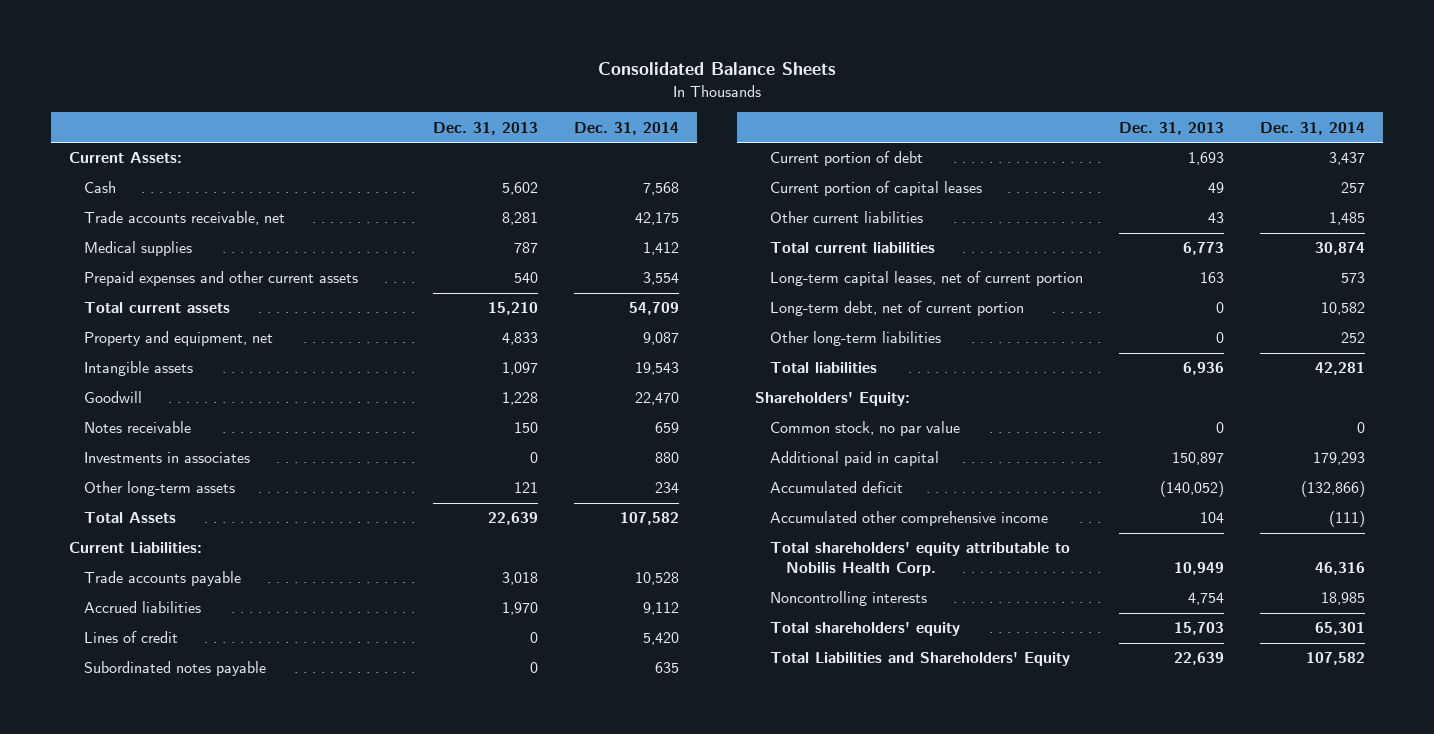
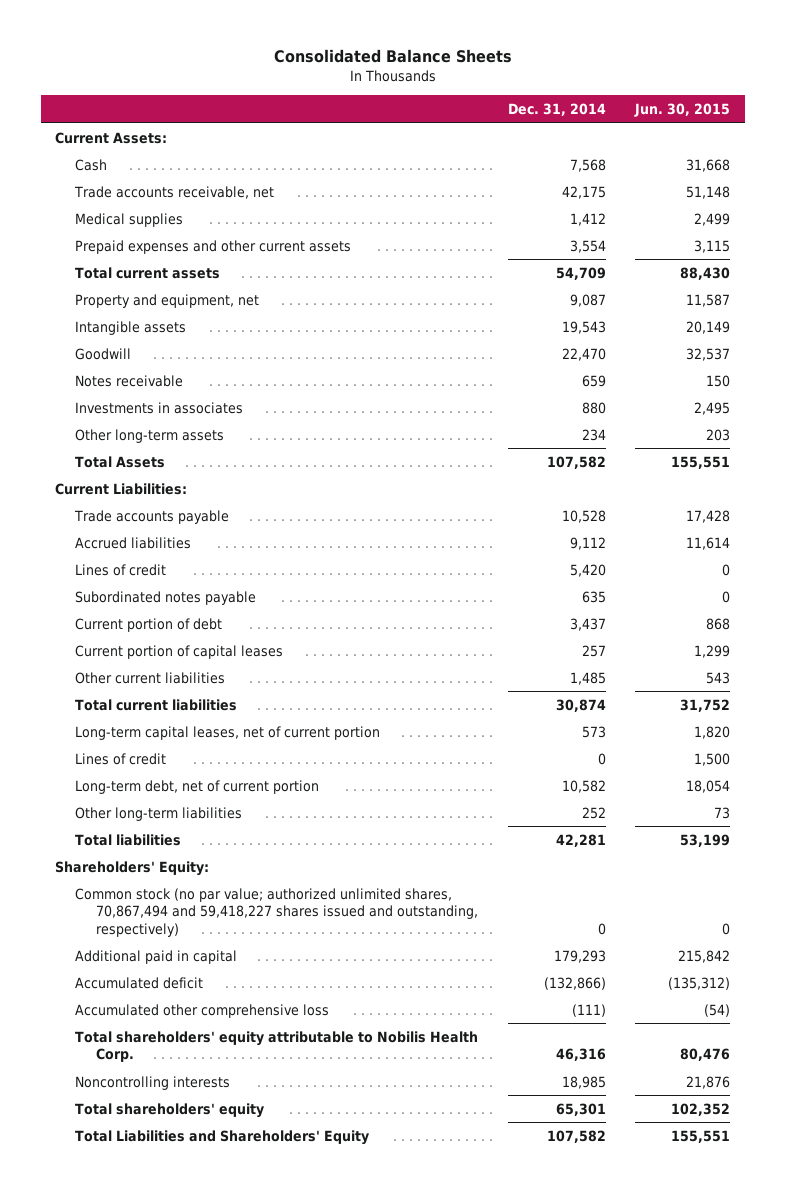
- | Dec. 31, 2013 | Dec. 31, 2014
+ | Dec. 31, 2014 | Jun. 30, 2015
+ Lines of credit | 0 | 1,500
- Common stock, no par value | 0 | 0
+ Common stock (no par value; authorized unlimited shares, 70,867,494 and 59,418,227 shares issued and outstanding, respectively) | 0 | 0
- Accumulated other comprehensive income | 104 | (111)
+ Accumulated other comprehensive loss | (111) | (54)

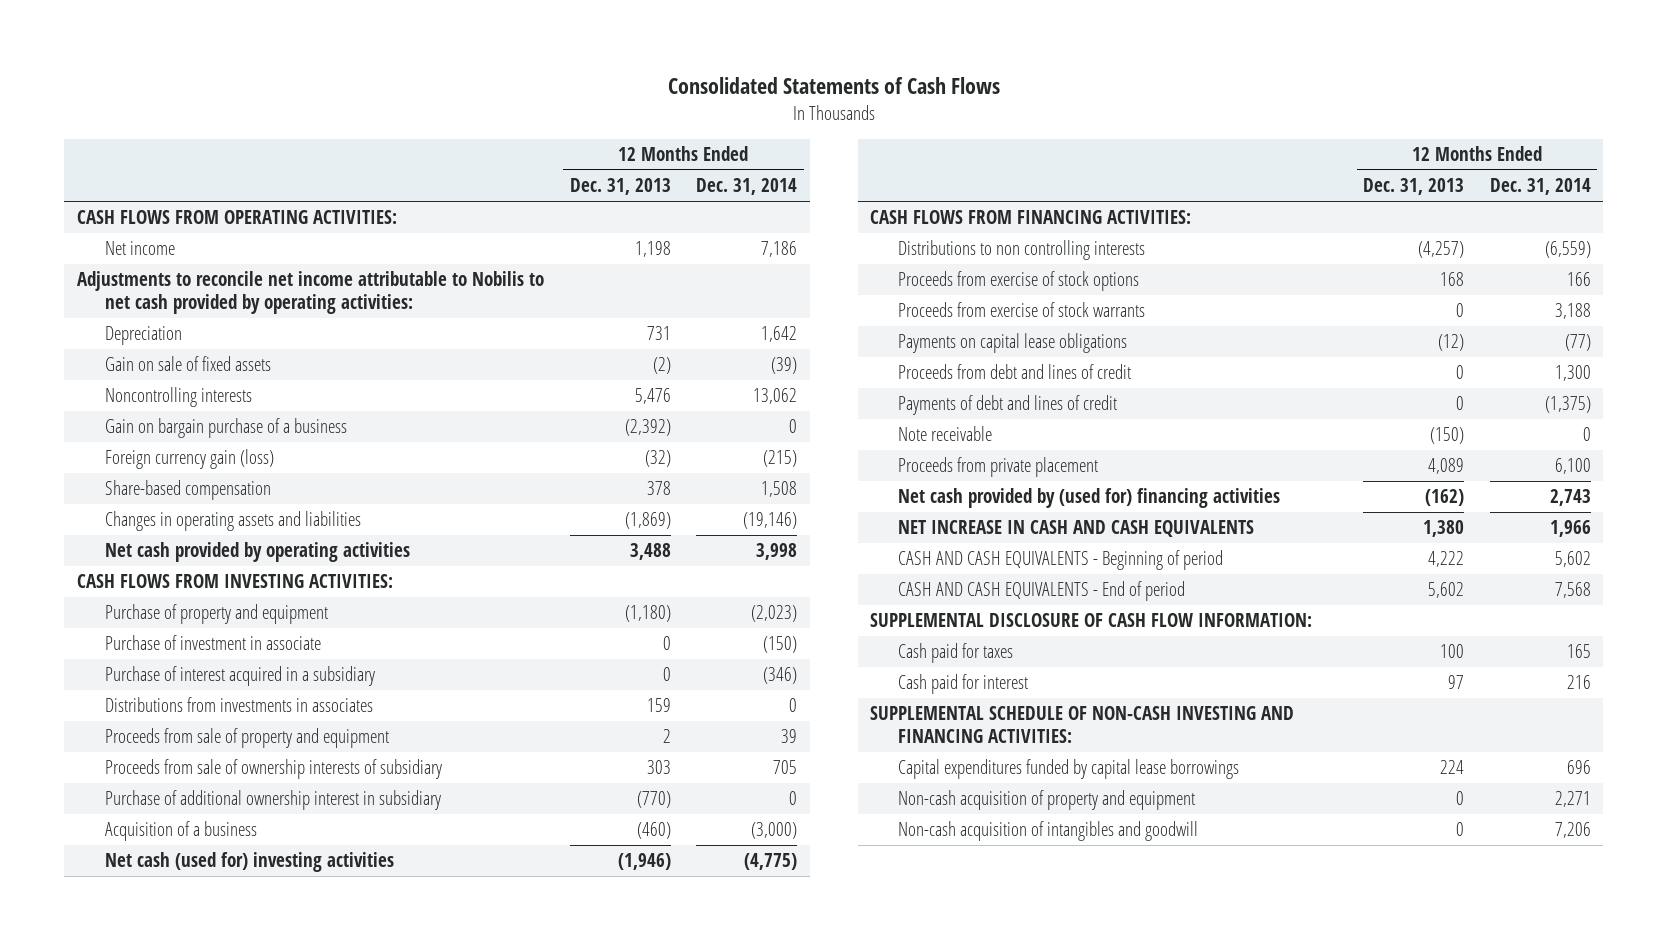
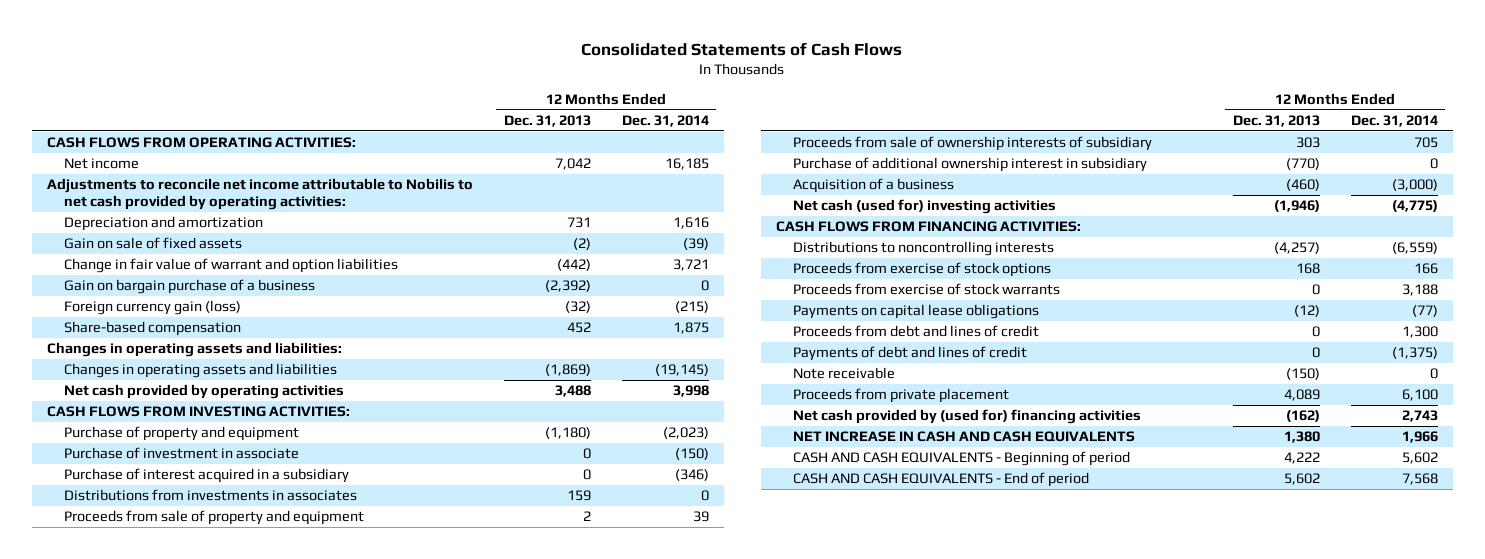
- Net income | 1,198 | 7,186
+ Net income | 7,042 | 16,185
- Depreciation | 731 | 1,642
+ Depreciation and amortization | 731 | 1,616
- Noncontrolling interests | 5,476 | 13,062
+ Change in fair value of warrant and option liabilities | (442) | 3,721
- Share-based compensation | 378 | 1,508
- Changes in operating assets and liabilities | (1,869) | (19,146)
+ Share-based compensation | 452 | 1,875
+ Changes in operating assets and liabilities:
+ Changes in operating assets and liabilities | (1,869) | (19,145)
- Distributions to non controlling interests | (4,257) | (6,559)
+ Distributions to noncontrolling interests | (4,257) | (6,559)
- SUPPLEMENTAL DISCLOSURE OF CASH FLOW INFORMATION:
- Cash paid for taxes | 100 | 165
- Cash paid for interest | 97 | 216
- SUPPLEMENTAL SCHEDULE OF NON-CASH INVESTING AND FINANCING ACTIVITIES:
- Capital expenditures funded by capital lease borrowings | 224 | 696
- Non-cash acquisition of property and equipment | 0 | 2,271
- Non-cash acquisition of intangibles and goodwill | 0 | 7,206

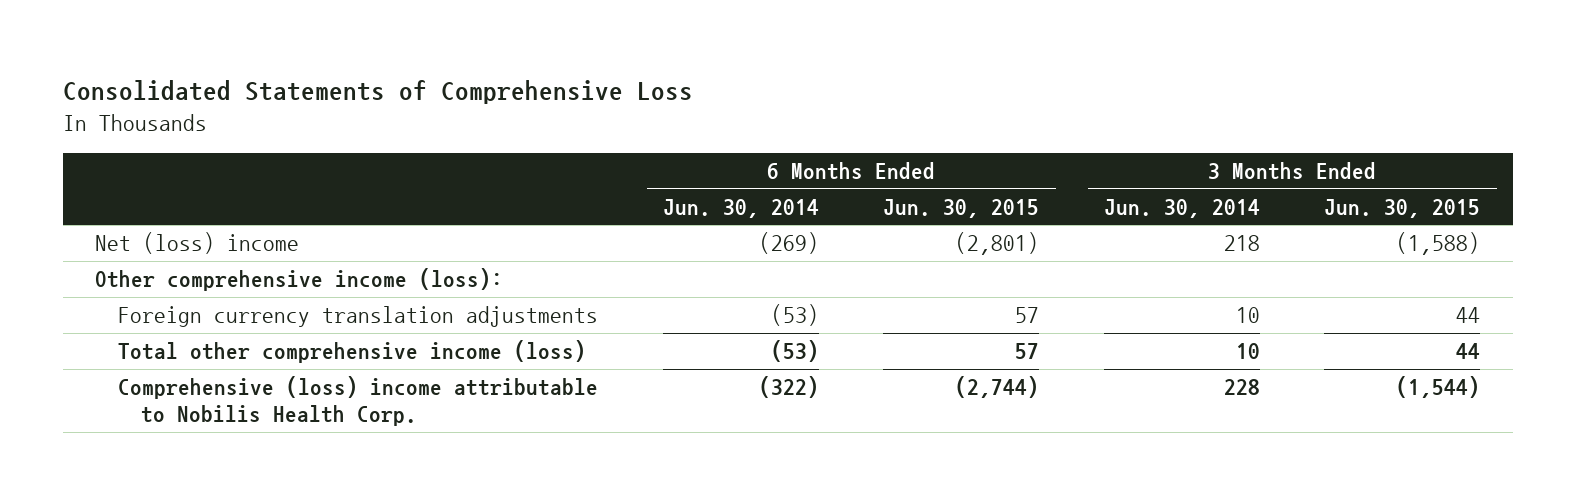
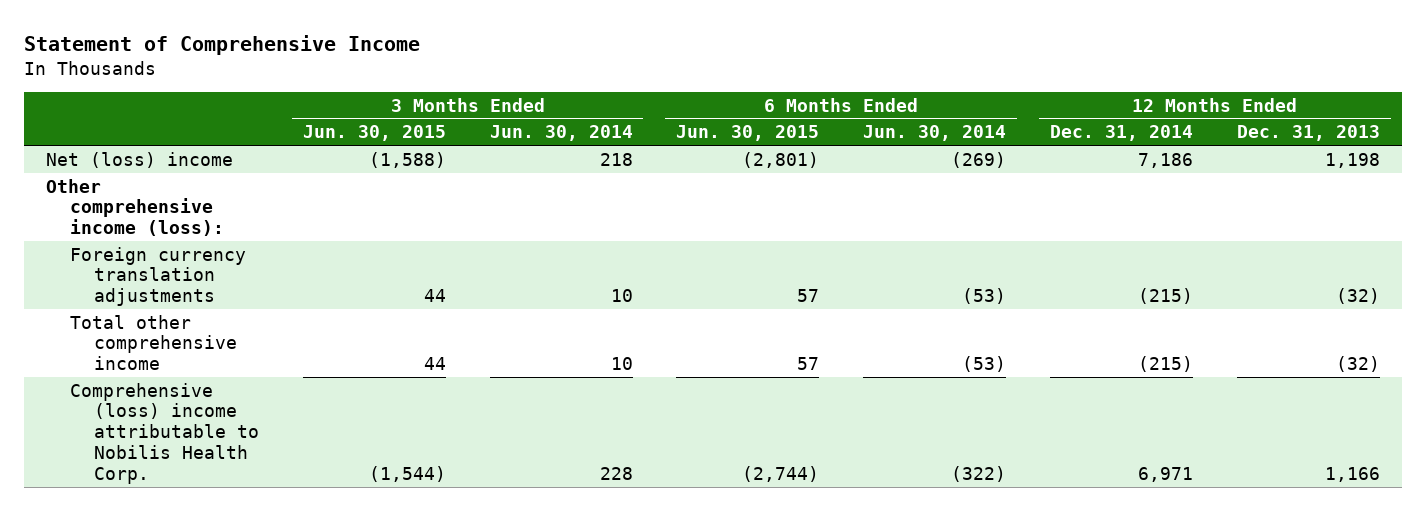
- Consolidated Statements of Comprehensive Loss
+ Statement of Comprehensive Income
- | 6 Months Ended Jun. 30, 2014 | 6 Months Ended Jun. 30, 2015 | 3 Months Ended Jun. 30, 2014 | 3 Months Ended Jun. 30, 2015
+ | 3 Months Ended Jun. 30, 2015 | 3 Months Ended Jun. 30, 2014 | 6 Months Ended Jun. 30, 2015 | 6 Months Ended Jun. 30, 2014 | 12 Months Ended Dec. 31, 2014 | 12 Months Ended Dec. 31, 2013
- Total other comprehensive income (loss) | (53) | 57 | 10 | 44
+ Total other comprehensive income | 44 | 10 | 57 | (53) | (215) | (32)

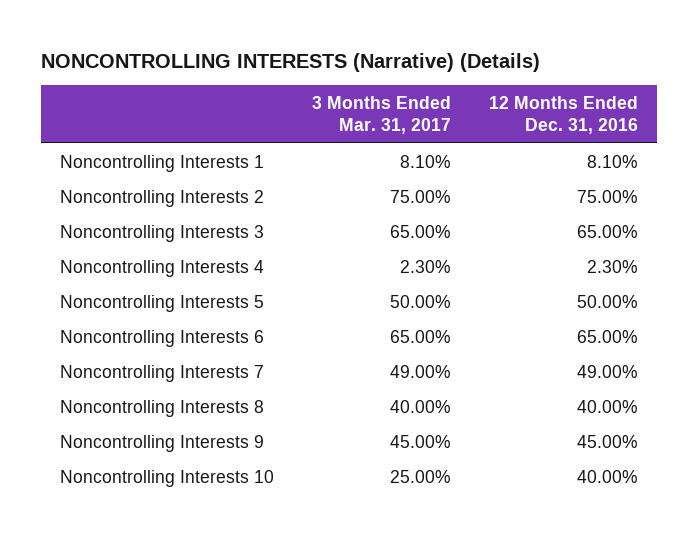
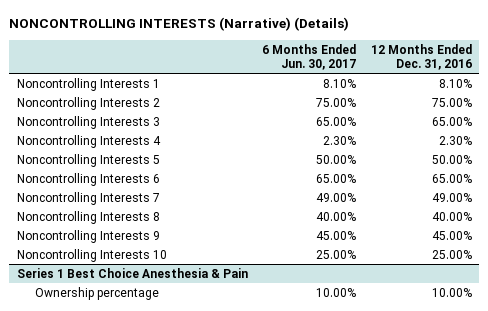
- | 3 Months Ended Mar. 31, 2017 | 12 Months Ended Dec. 31, 2016
+ | 6 Months Ended Jun. 30, 2017 | 12 Months Ended Dec. 31, 2016
- Noncontrolling Interests 10 | 25.00% | 40.00%
+ Noncontrolling Interests 10 | 25.00% | 25.00%
+ Series 1 Best Choice Anesthesia & Pain
+ Ownership percentage | 10.00% | 10.00%

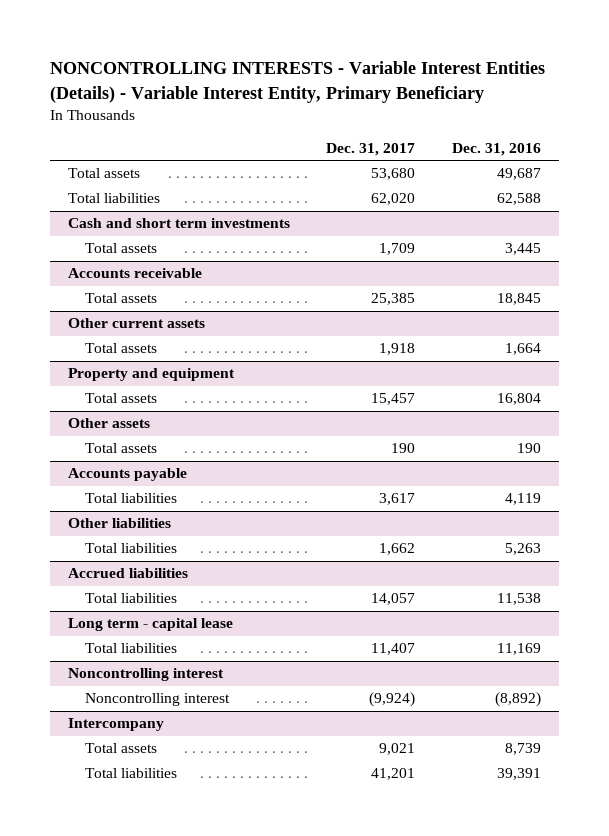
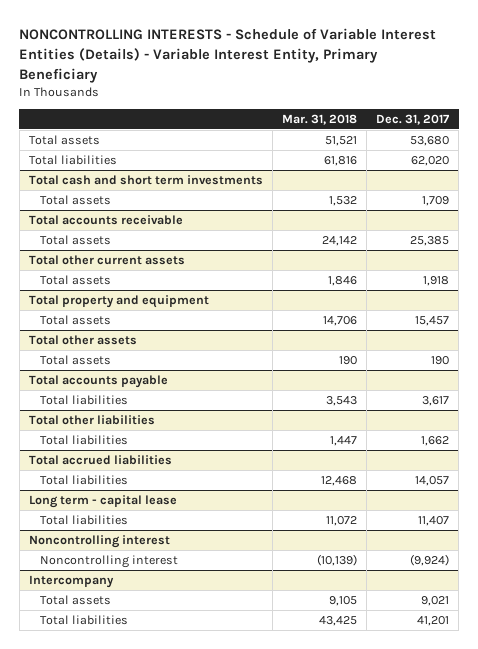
- NONCONTROLLING INTERESTS - Variable Interest Entities (Details) - Variable Interest Entity, Primary Beneficiary
+ NONCONTROLLING INTERESTS - Schedule of Variable Interest Entities (Details) - Variable Interest Entity, Primary Beneficiary
- | Dec. 31, 2017 | Dec. 31, 2016
+ | Mar. 31, 2018 | Dec. 31, 2017
- Cash and short term investments
+ Total cash and short term investments
- Accounts receivable
+ Total accounts receivable
- Other current assets
+ Total other current assets
- Property and equipment
+ Total property and equipment
- Other assets
+ Total other assets
- Accounts payable
+ Total accounts payable
- Other liabilities
+ Total other liabilities
- Accrued liabilities
+ Total accrued liabilities

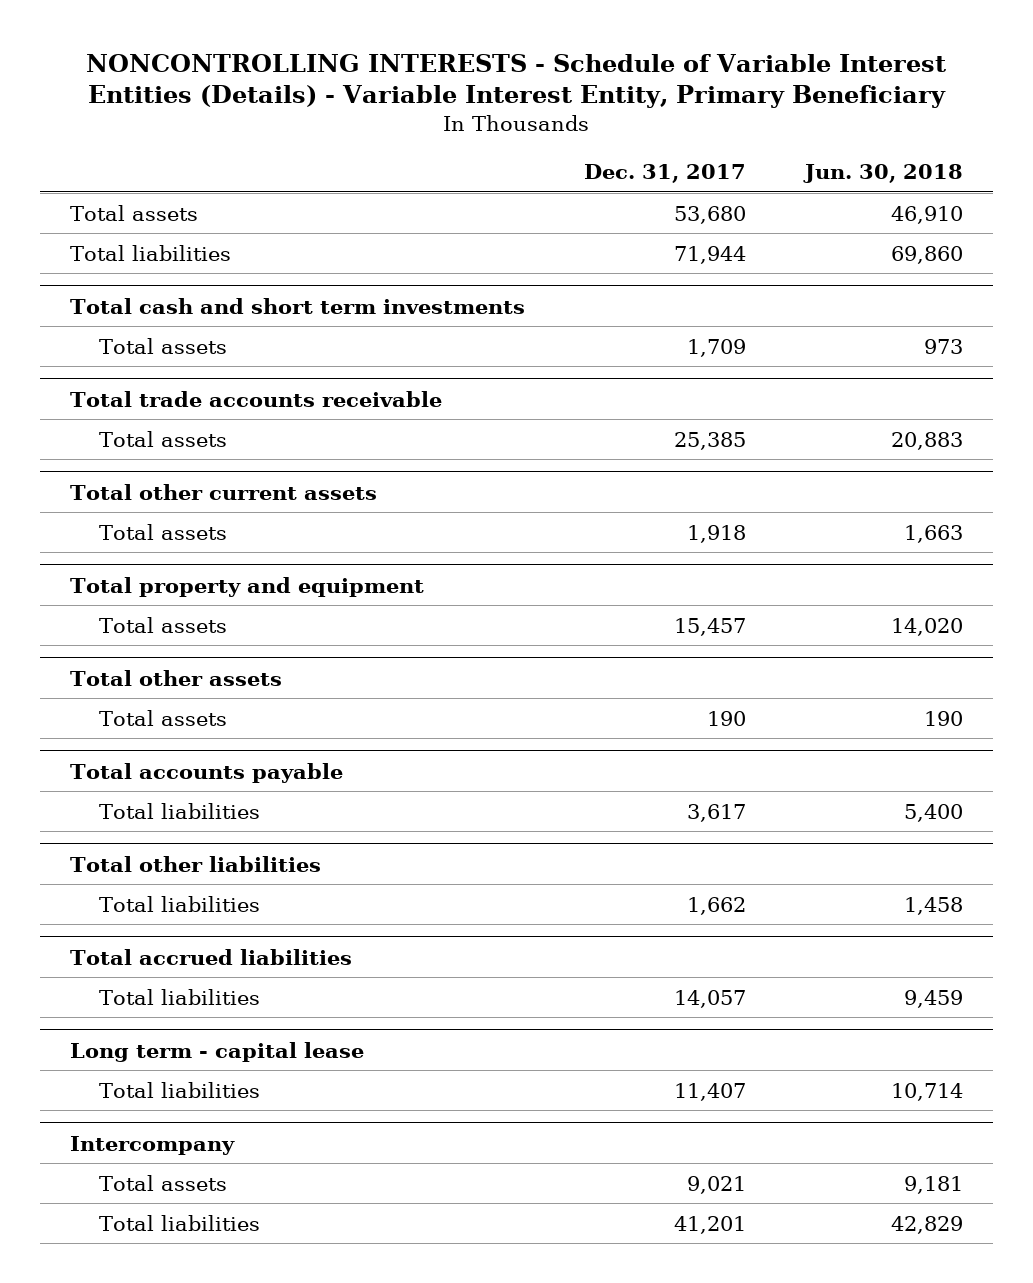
- | Mar. 31, 2018 | Dec. 31, 2017
+ | Dec. 31, 2017 | Jun. 30, 2018
- Total liabilities | 61,816 | 62,020
+ Total liabilities | 71,944 | 69,860
- Total accounts receivable
+ Total trade accounts receivable
- Noncontrolling interest
- Noncontrolling interest | (10,139) | (9,924)

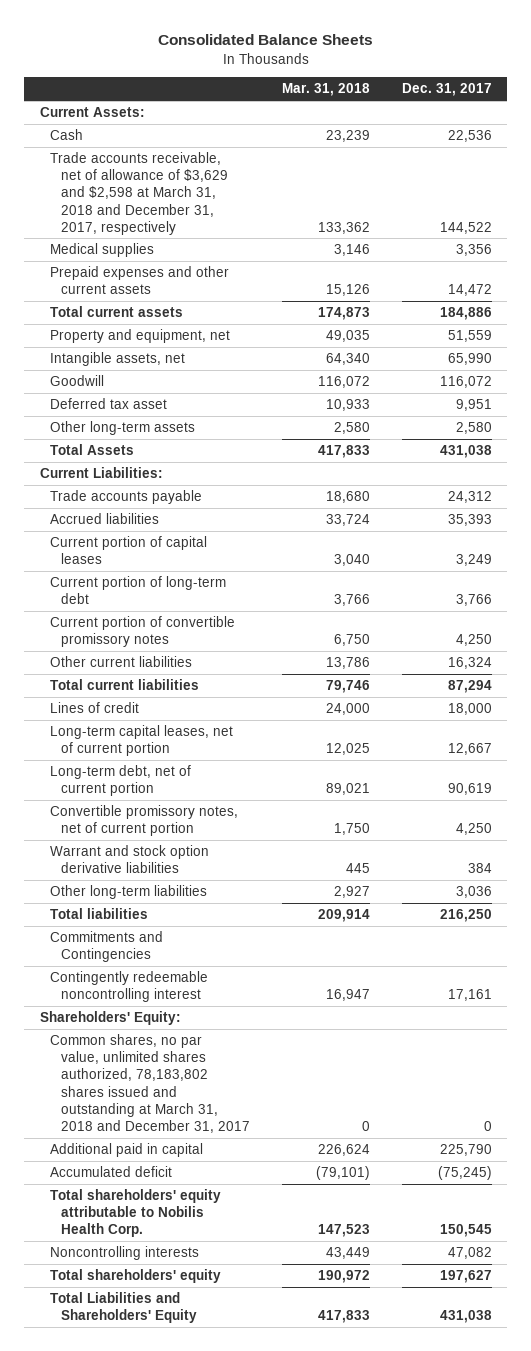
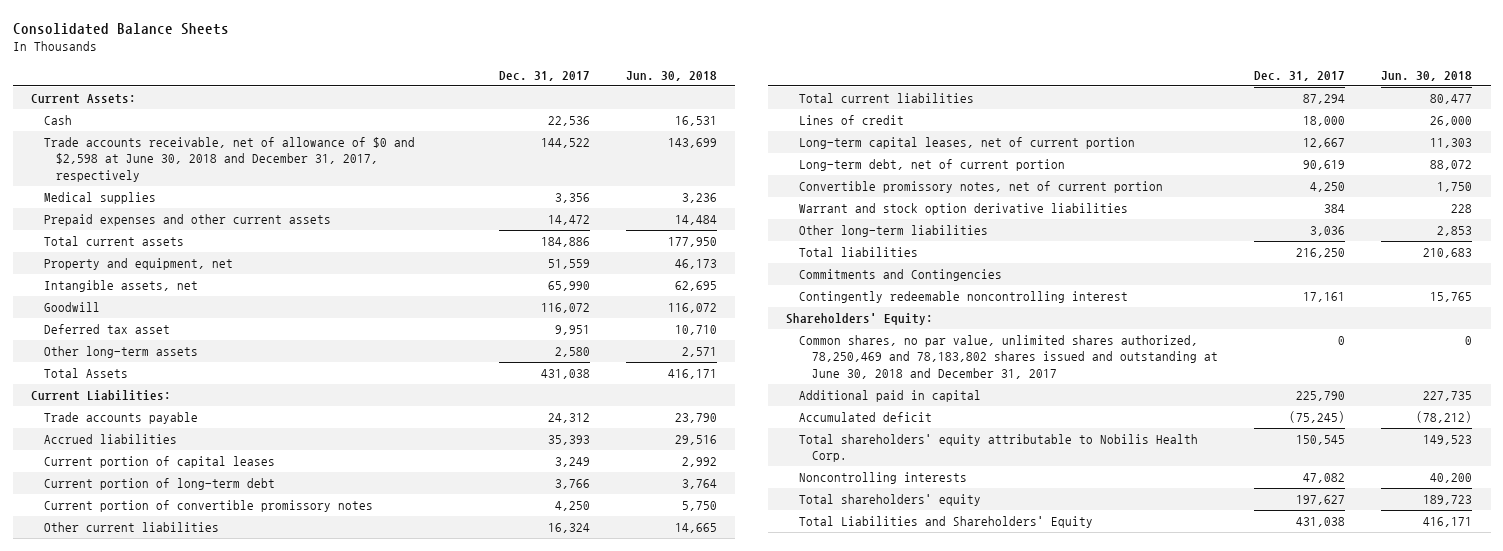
- | Mar. 31, 2018 | Dec. 31, 2017
+ | Dec. 31, 2017 | Jun. 30, 2018
- Trade accounts receivable, net of allowance of $3,629 and $2,598 at March 31, 2018 and December 31, 2017, respectively | 133,362 | 144,522
+ Trade accounts receivable, net of allowance of $0 and $2,598 at June 30, 2018 and December 31, 2017, respectively | 144,522 | 143,699
- Common shares, no par value, unlimited shares authorized, 78,183,802 shares issued and outstanding at March 31, 2018 and December 31, 2017 | 0 | 0
+ Common shares, no par value, unlimited shares authorized, 78,250,469 and 78,183,802 shares issued and outstanding at June 30, 2018 and December 31, 2017 | 0 | 0

